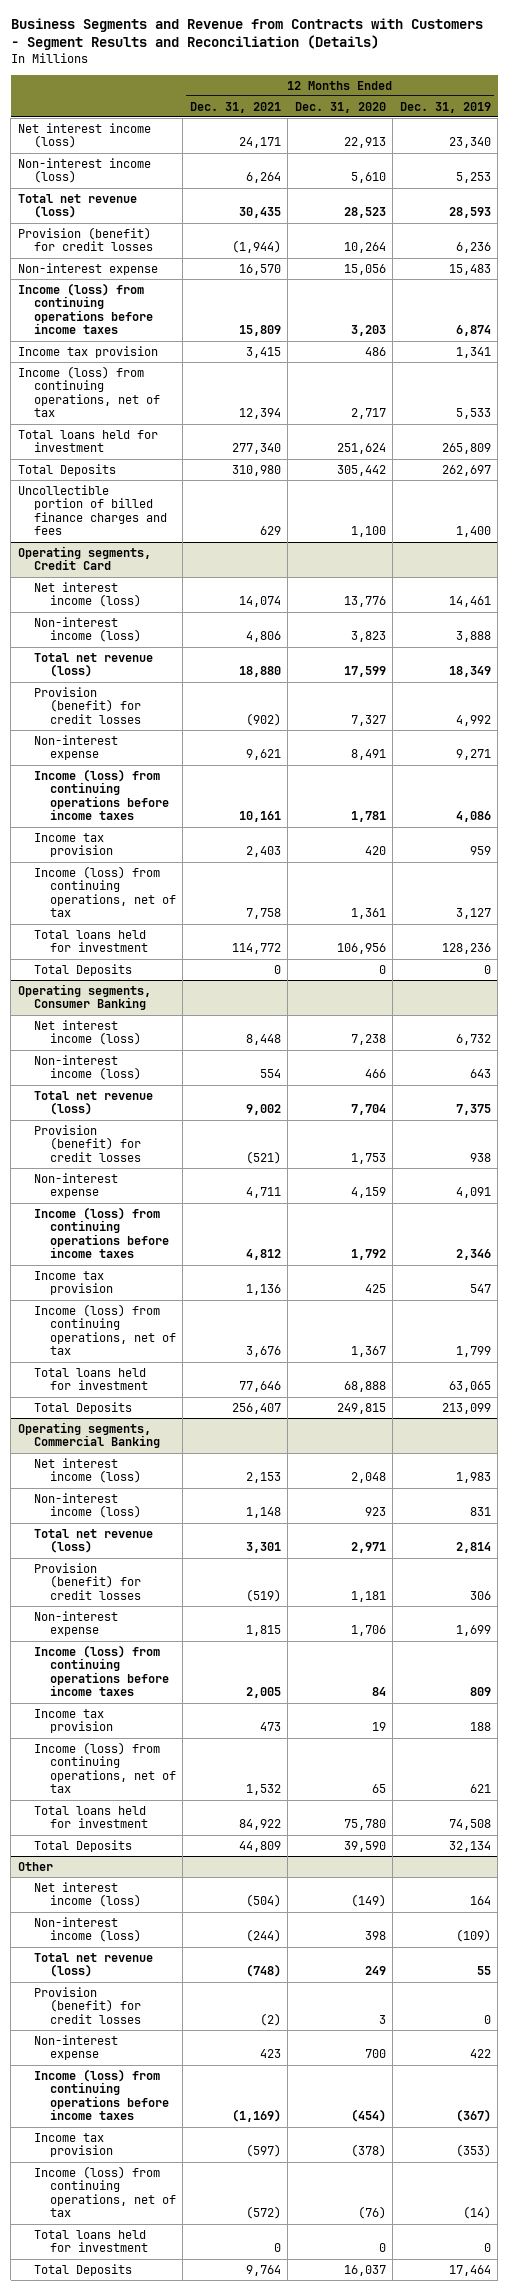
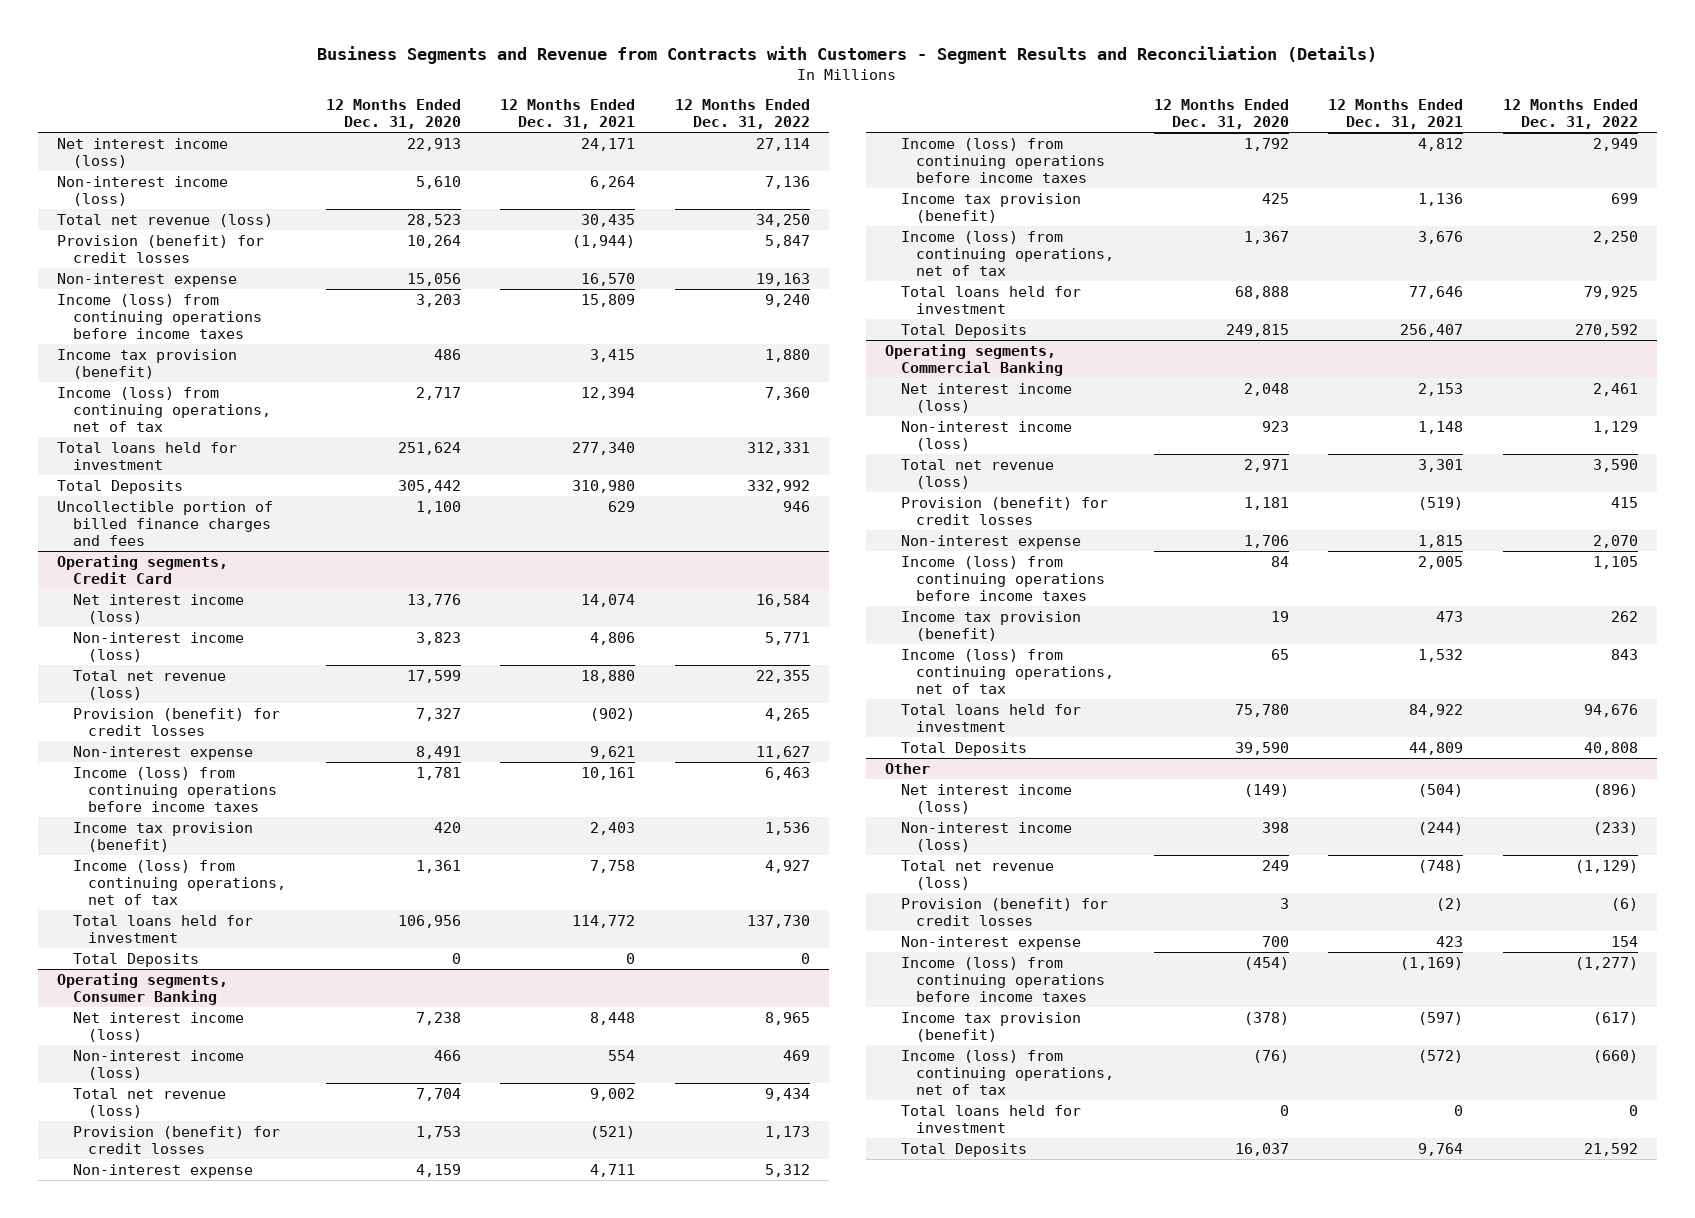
- | 12 Months Ended Dec. 31, 2021 | 12 Months Ended Dec. 31, 2020 | 12 Months Ended Dec. 31, 2019
+ | 12 Months Ended Dec. 31, 2020 | 12 Months Ended Dec. 31, 2021 | 12 Months Ended Dec. 31, 2022
- Income tax provision | 3,415 | 486 | 1,341
+ Income tax provision (benefit) | 486 | 3,415 | 1,880
@ Operating segments, Credit Card
- Income tax provision | 2,403 | 420 | 959
+ Income tax provision (benefit) | 420 | 2,403 | 1,536
@ Operating segments, Consumer Banking
- Income tax provision | 1,136 | 425 | 547
+ Income tax provision (benefit) | 425 | 1,136 | 699
@ Operating segments, Commercial Banking
- Income tax provision | 473 | 19 | 188
+ Income tax provision (benefit) | 19 | 473 | 262
@ Other
- Income tax provision | (597) | (378) | (353)
+ Income tax provision (benefit) | (378) | (597) | (617)

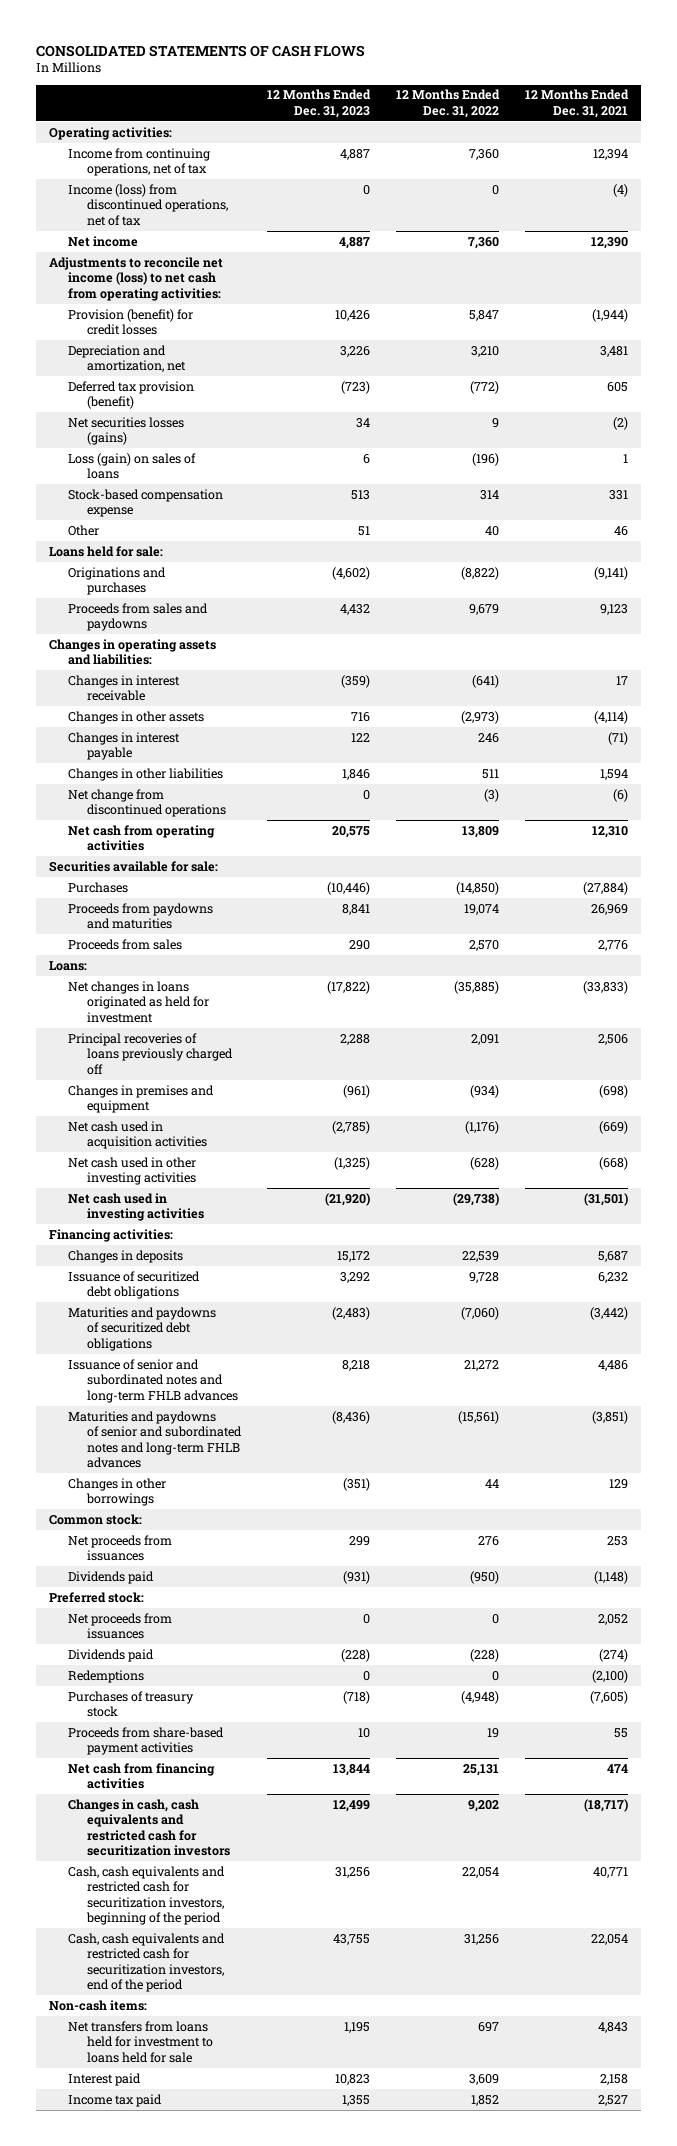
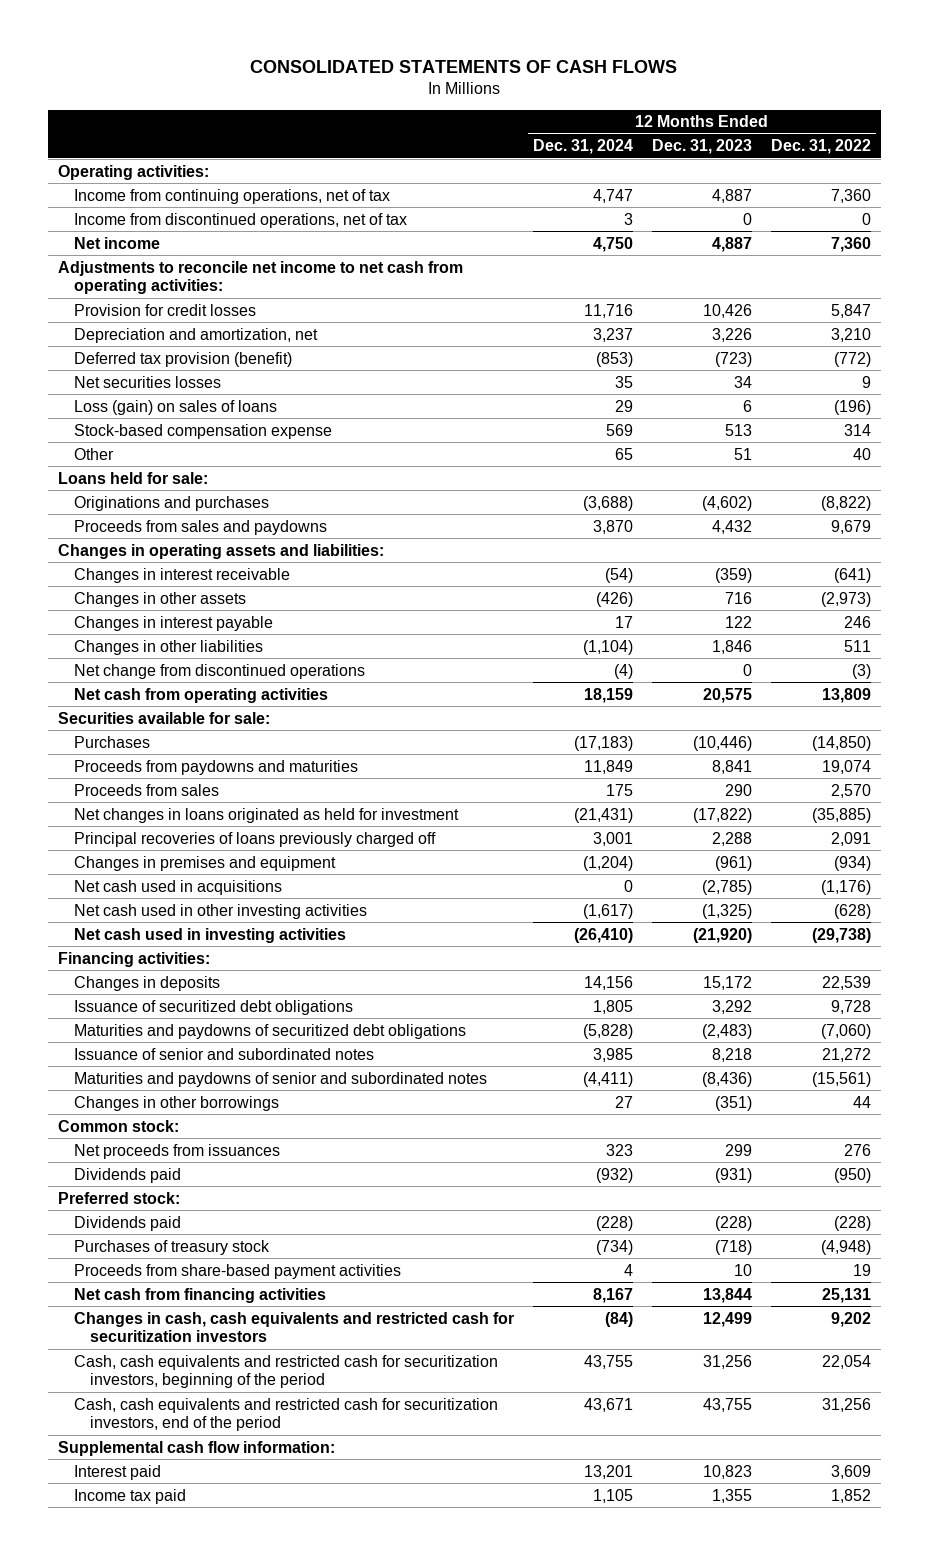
- | 12 Months Ended Dec. 31, 2023 | 12 Months Ended Dec. 31, 2022 | 12 Months Ended Dec. 31, 2021
+ | 12 Months Ended Dec. 31, 2024 | 12 Months Ended Dec. 31, 2023 | 12 Months Ended Dec. 31, 2022
- Income (loss) from discontinued operations, net of tax | 0 | 0 | (4)
+ Income from discontinued operations, net of tax | 3 | 0 | 0
- Adjustments to reconcile net income (loss) to net cash from operating activities:
- Provision (benefit) for credit losses | 10,426 | 5,847 | (1,944)
+ Adjustments to reconcile net income to net cash from operating activities:
+ Provision for credit losses | 11,716 | 10,426 | 5,847
- Net securities losses (gains) | 34 | 9 | (2)
+ Net securities losses | 35 | 34 | 9
- Loans:
- Net cash used in acquisition activities | (2,785) | (1,176) | (669)
+ Net cash used in acquisitions | 0 | (2,785) | (1,176)
- Issuance of senior and subordinated notes and long-term FHLB advances | 8,218 | 21,272 | 4,486
- Maturities and paydowns of senior and subordinated notes and long-term FHLB advances | (8,436) | (15,561) | (3,851)
+ Issuance of senior and subordinated notes | 3,985 | 8,218 | 21,272
+ Maturities and paydowns of senior and subordinated notes | (4,411) | (8,436) | (15,561)
- Net proceeds from issuances | 0 | 0 | 2,052
- Redemptions | 0 | 0 | (2,100)
- Non-cash items:
- Net transfers from loans held for investment to loans held for sale | 1,195 | 697 | 4,843
+ Supplemental cash flow information:

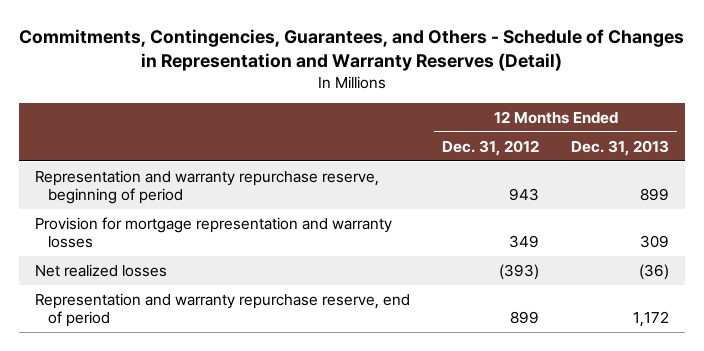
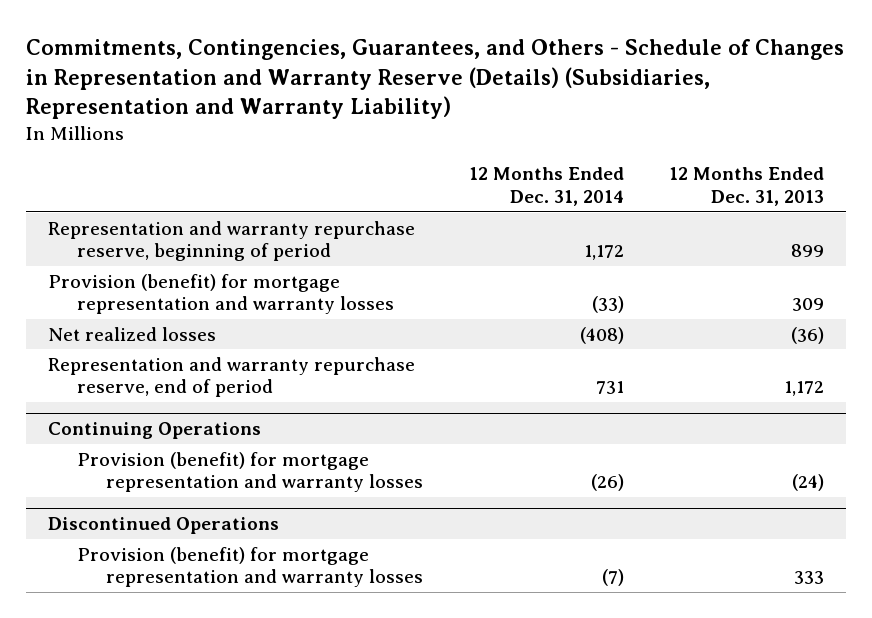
- Commitments, Contingencies, Guarantees, and Others - Schedule of Changes in Representation and Warranty Reserves (Detail)
+ Commitments, Contingencies, Guarantees, and Others - Schedule of Changes in Representation and Warranty Reserve (Details) (Subsidiaries, Representation and Warranty Liability)
- | 12 Months Ended Dec. 31, 2012 | 12 Months Ended Dec. 31, 2013
+ | 12 Months Ended Dec. 31, 2014 | 12 Months Ended Dec. 31, 2013
- Provision for mortgage representation and warranty losses | 349 | 309
+ Provision (benefit) for mortgage representation and warranty losses | (33) | 309
+ Continuing Operations
+ Provision (benefit) for mortgage representation and warranty losses | (26) | (24)
+ Discontinued Operations
+ Provision (benefit) for mortgage representation and warranty losses | (7) | 333

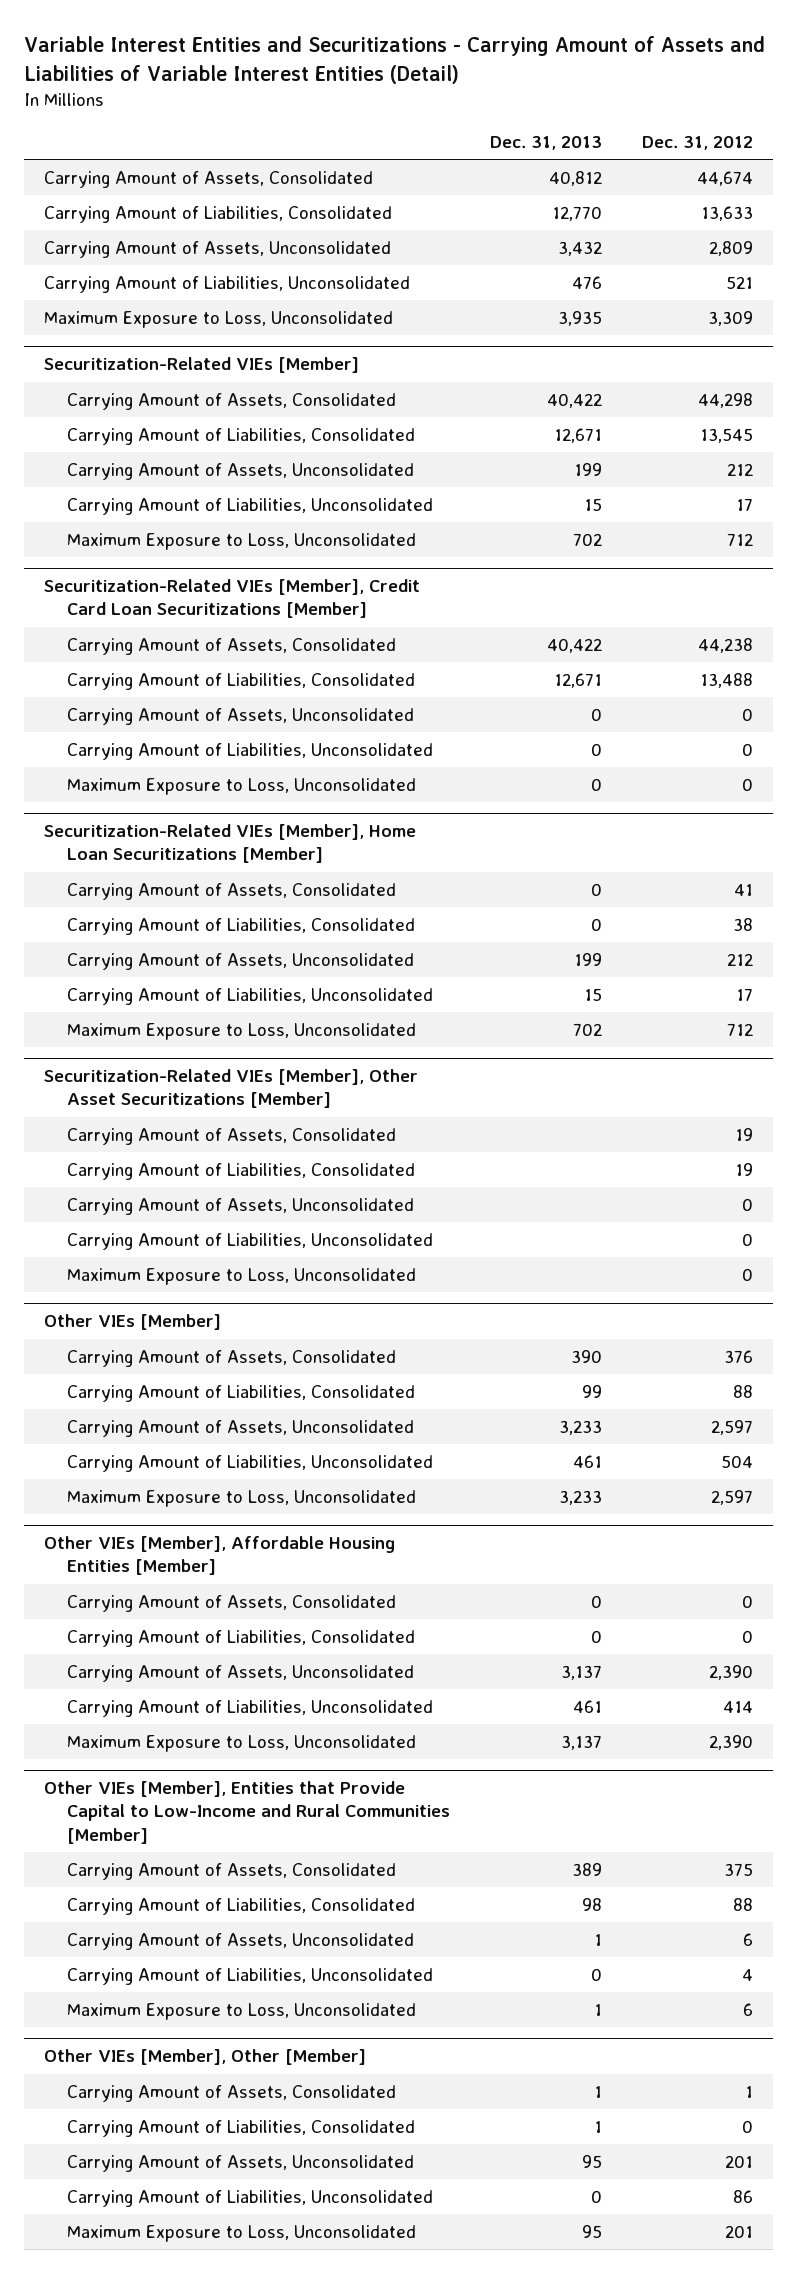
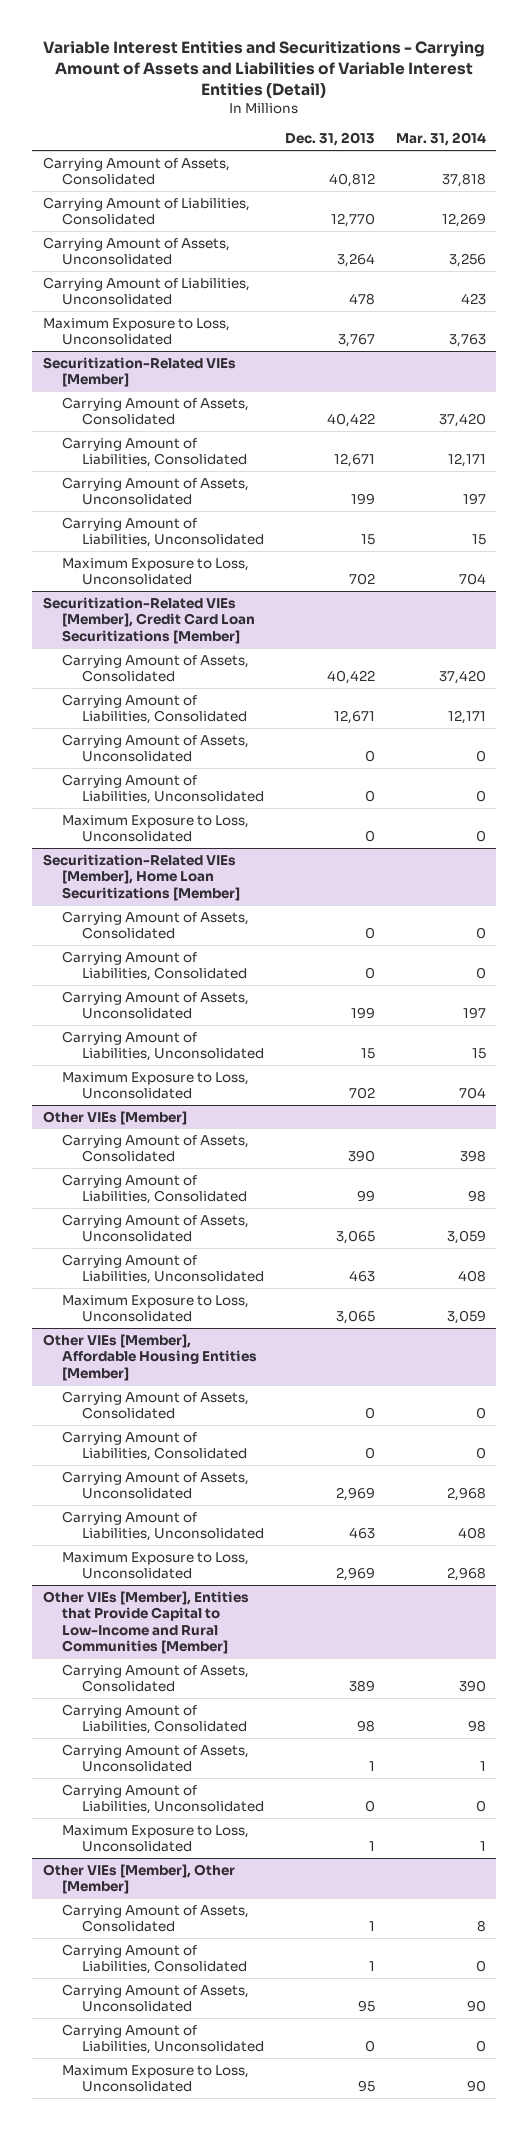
- | Dec. 31, 2013 | Dec. 31, 2012
+ | Dec. 31, 2013 | Mar. 31, 2014
- Carrying Amount of Assets, Unconsolidated | 3,432 | 2,809
- Carrying Amount of Liabilities, Unconsolidated | 476 | 521
- Maximum Exposure to Loss, Unconsolidated | 3,935 | 3,309
+ Carrying Amount of Assets, Unconsolidated | 3,264 | 3,256
+ Carrying Amount of Liabilities, Unconsolidated | 478 | 423
+ Maximum Exposure to Loss, Unconsolidated | 3,767 | 3,763
- Securitization-Related VIEs [Member], Other Asset Securitizations [Member]
- Carrying Amount of Assets, Consolidated | | 19
- Carrying Amount of Liabilities, Consolidated | | 19
- Carrying Amount of Assets, Unconsolidated | | 0
- Carrying Amount of Liabilities, Unconsolidated | | 0
- Maximum Exposure to Loss, Unconsolidated | | 0
@ Other VIEs [Member]
- Carrying Amount of Assets, Unconsolidated | 3,233 | 2,597
- Carrying Amount of Liabilities, Unconsolidated | 461 | 504
- Maximum Exposure to Loss, Unconsolidated | 3,233 | 2,597
+ Carrying Amount of Assets, Unconsolidated | 3,065 | 3,059
+ Carrying Amount of Liabilities, Unconsolidated | 463 | 408
+ Maximum Exposure to Loss, Unconsolidated | 3,065 | 3,059
@ Other VIEs [Member], Affordable Housing Entities [Member]
- Carrying Amount of Assets, Unconsolidated | 3,137 | 2,390
- Carrying Amount of Liabilities, Unconsolidated | 461 | 414
- Maximum Exposure to Loss, Unconsolidated | 3,137 | 2,390
+ Carrying Amount of Assets, Unconsolidated | 2,969 | 2,968
+ Carrying Amount of Liabilities, Unconsolidated | 463 | 408
+ Maximum Exposure to Loss, Unconsolidated | 2,969 | 2,968

